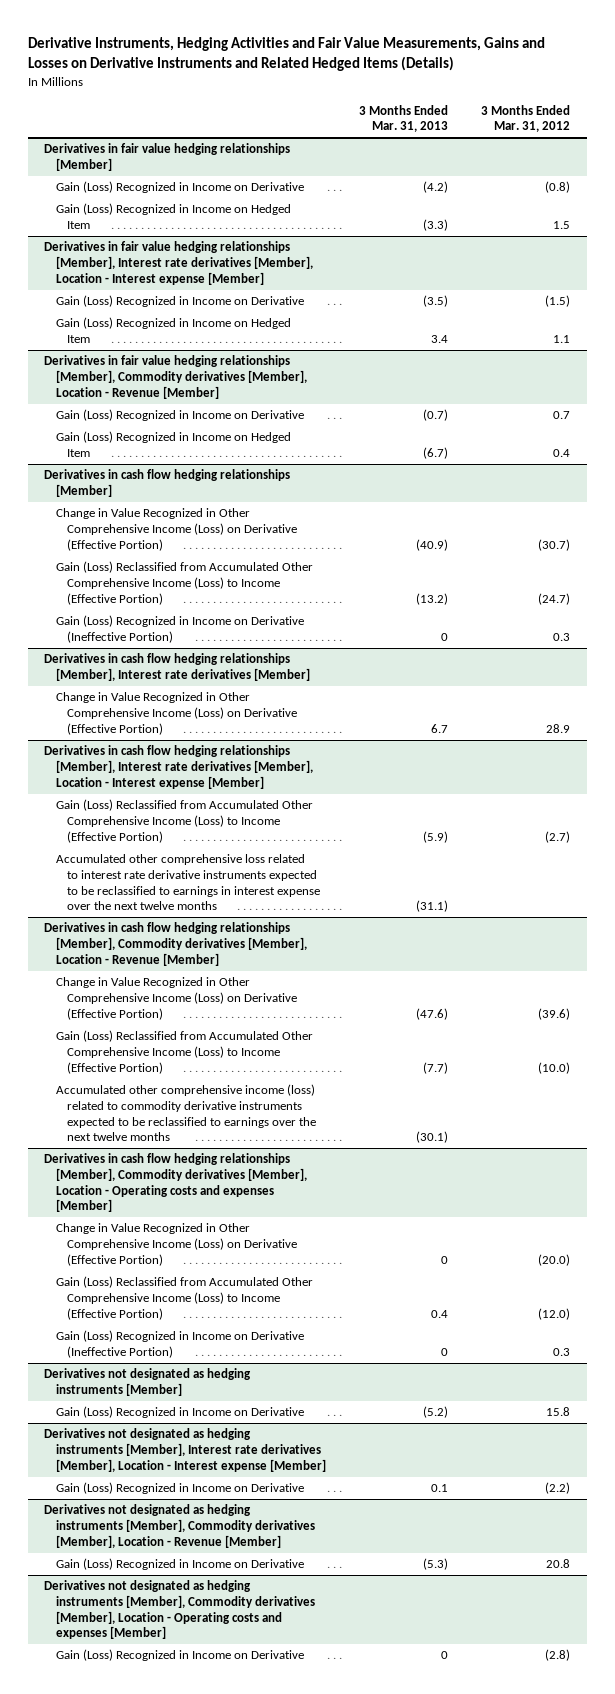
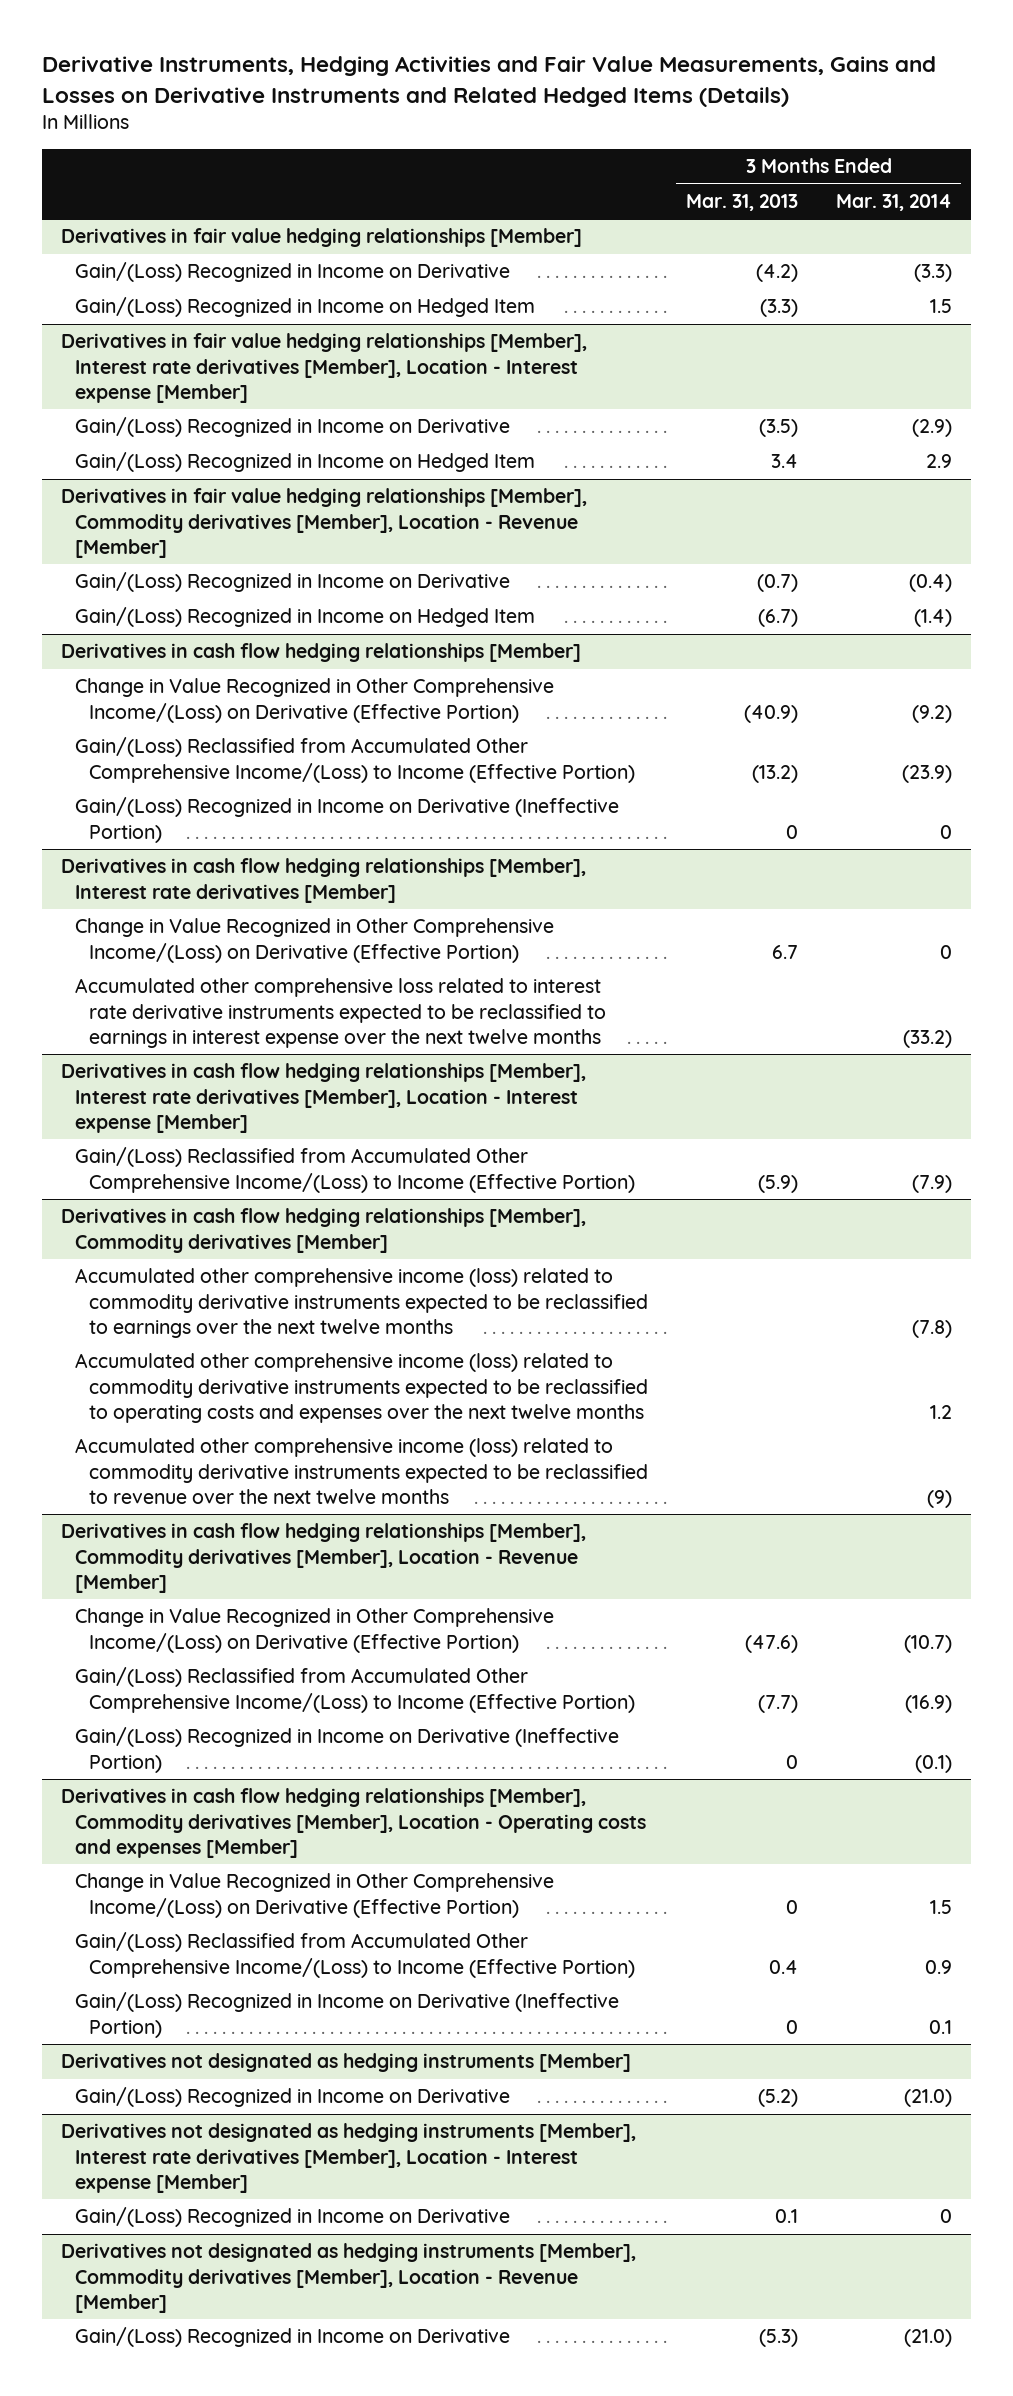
- | 3 Months Ended Mar. 31, 2013 | 3 Months Ended Mar. 31, 2012
+ | 3 Months Ended Mar. 31, 2013 | 3 Months Ended Mar. 31, 2014
@ Derivatives in fair value hedging relationships [Member]
- Gain (Loss) Recognized in Income on Derivative | (4.2) | (0.8)
- Gain (Loss) Recognized in Income on Hedged Item | (3.3) | 1.5
+ Gain/(Loss) Recognized in Income on Derivative | (4.2) | (3.3)
+ Gain/(Loss) Recognized in Income on Hedged Item | (3.3) | 1.5
@ Derivatives in fair value hedging relationships [Member], Interest rate derivatives [Member], Location - Interest expense [Member]
- Gain (Loss) Recognized in Income on Derivative | (3.5) | (1.5)
- Gain (Loss) Recognized in Income on Hedged Item | 3.4 | 1.1
+ Gain/(Loss) Recognized in Income on Derivative | (3.5) | (2.9)
+ Gain/(Loss) Recognized in Income on Hedged Item | 3.4 | 2.9
@ Derivatives in fair value hedging relationships [Member], Commodity derivatives [Member], Location - Revenue [Member]
- Gain (Loss) Recognized in Income on Derivative | (0.7) | 0.7
- Gain (Loss) Recognized in Income on Hedged Item | (6.7) | 0.4
+ Gain/(Loss) Recognized in Income on Derivative | (0.7) | (0.4)
+ Gain/(Loss) Recognized in Income on Hedged Item | (6.7) | (1.4)
@ Derivatives in cash flow hedging relationships [Member]
- Change in Value Recognized in Other Comprehensive Income (Loss) on Derivative (Effective Portion) | (40.9) | (30.7)
- Gain (Loss) Reclassified from Accumulated Other Comprehensive Income (Loss) to Income (Effective Portion) | (13.2) | (24.7)
- Gain (Loss) Recognized in Income on Derivative (Ineffective Portion) | 0 | 0.3
+ Change in Value Recognized in Other Comprehensive Income/(Loss) on Derivative (Effective Portion) | (40.9) | (9.2)
+ Gain/(Loss) Reclassified from Accumulated Other Comprehensive Income/(Loss) to Income (Effective Portion) | (13.2) | (23.9)
+ Gain/(Loss) Recognized in Income on Derivative (Ineffective Portion) | 0 | 0
@ Derivatives in cash flow hedging relationships [Member], Interest rate derivatives [Member]
- Change in Value Recognized in Other Comprehensive Income (Loss) on Derivative (Effective Portion) | 6.7 | 28.9
+ Change in Value Recognized in Other Comprehensive Income/(Loss) on Derivative (Effective Portion) | 6.7 | 0
+ Accumulated other comprehensive loss related to interest rate derivative instruments expected to be reclassified to earnings in interest expense over the next twelve months | | (33.2)
@ Derivatives in cash flow hedging relationships [Member], Interest rate derivatives [Member], Location - Interest expense [Member]
- Gain (Loss) Reclassified from Accumulated Other Comprehensive Income (Loss) to Income (Effective Portion) | (5.9) | (2.7)
- Accumulated other comprehensive loss related to interest rate derivative instruments expected to be reclassified to earnings in interest expense over the next twelve months | (31.1) |
+ Gain/(Loss) Reclassified from Accumulated Other Comprehensive Income/(Loss) to Income (Effective Portion) | (5.9) | (7.9)
+ Derivatives in cash flow hedging relationships [Member], Commodity derivatives [Member]
+ Accumulated other comprehensive income (loss) related to commodity derivative instruments expected to be reclassified to earnings over the next twelve months | | (7.8)
+ Accumulated other comprehensive income (loss) related to commodity derivative instruments expected to be reclassified to operating costs and expenses over the next twelve months | | 1.2
+ Accumulated other comprehensive income (loss) related to commodity derivative instruments expected to be reclassified to revenue over the next twelve months | | (9)
@ Derivatives in cash flow hedging relationships [Member], Commodity derivatives [Member], Location - Revenue [Member]
- Change in Value Recognized in Other Comprehensive Income (Loss) on Derivative (Effective Portion) | (47.6) | (39.6)
- Gain (Loss) Reclassified from Accumulated Other Comprehensive Income (Loss) to Income (Effective Portion) | (7.7) | (10.0)
- Accumulated other comprehensive income (loss) related to commodity derivative instruments expected to be reclassified to earnings over the next twelve months | (30.1) |
+ Change in Value Recognized in Other Comprehensive Income/(Loss) on Derivative (Effective Portion) | (47.6) | (10.7)
+ Gain/(Loss) Reclassified from Accumulated Other Comprehensive Income/(Loss) to Income (Effective Portion) | (7.7) | (16.9)
+ Gain/(Loss) Recognized in Income on Derivative (Ineffective Portion) | 0 | (0.1)
@ Derivatives in cash flow hedging relationships [Member], Commodity derivatives [Member], Location - Operating costs and expenses [Member]
- Change in Value Recognized in Other Comprehensive Income (Loss) on Derivative (Effective Portion) | 0 | (20.0)
- Gain (Loss) Reclassified from Accumulated Other Comprehensive Income (Loss) to Income (Effective Portion) | 0.4 | (12.0)
- Gain (Loss) Recognized in Income on Derivative (Ineffective Portion) | 0 | 0.3
+ Change in Value Recognized in Other Comprehensive Income/(Loss) on Derivative (Effective Portion) | 0 | 1.5
+ Gain/(Loss) Reclassified from Accumulated Other Comprehensive Income/(Loss) to Income (Effective Portion) | 0.4 | 0.9
+ Gain/(Loss) Recognized in Income on Derivative (Ineffective Portion) | 0 | 0.1
@ Derivatives not designated as hedging instruments [Member]
- Gain (Loss) Recognized in Income on Derivative | (5.2) | 15.8
+ Gain/(Loss) Recognized in Income on Derivative | (5.2) | (21.0)
@ Derivatives not designated as hedging instruments [Member], Interest rate derivatives [Member], Location - Interest expense [Member]
- Gain (Loss) Recognized in Income on Derivative | 0.1 | (2.2)
+ Gain/(Loss) Recognized in Income on Derivative | 0.1 | 0
@ Derivatives not designated as hedging instruments [Member], Commodity derivatives [Member], Location - Revenue [Member]
- Gain (Loss) Recognized in Income on Derivative | (5.3) | 20.8
- Derivatives not designated as hedging instruments [Member], Commodity derivatives [Member], Location - Operating costs and expenses [Member]
- Gain (Loss) Recognized in Income on Derivative | 0 | (2.8)
@ Derivatives not designated as hedging instruments [Member], Commodity derivatives [Member], Location - Revenue [Member]
+ Gain/(Loss) Recognized in Income on Derivative | (5.3) | (21.0)

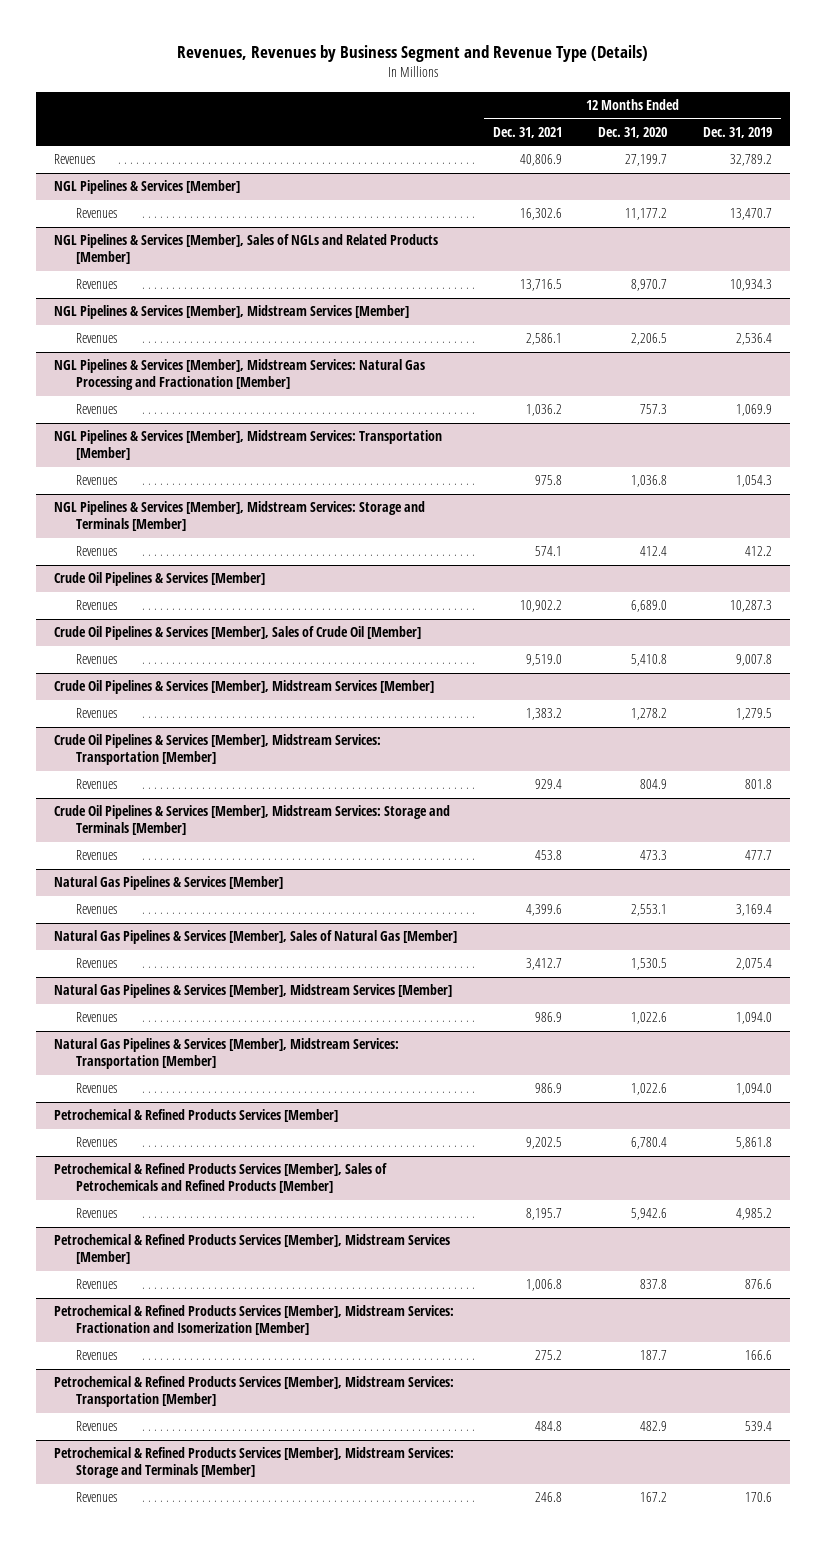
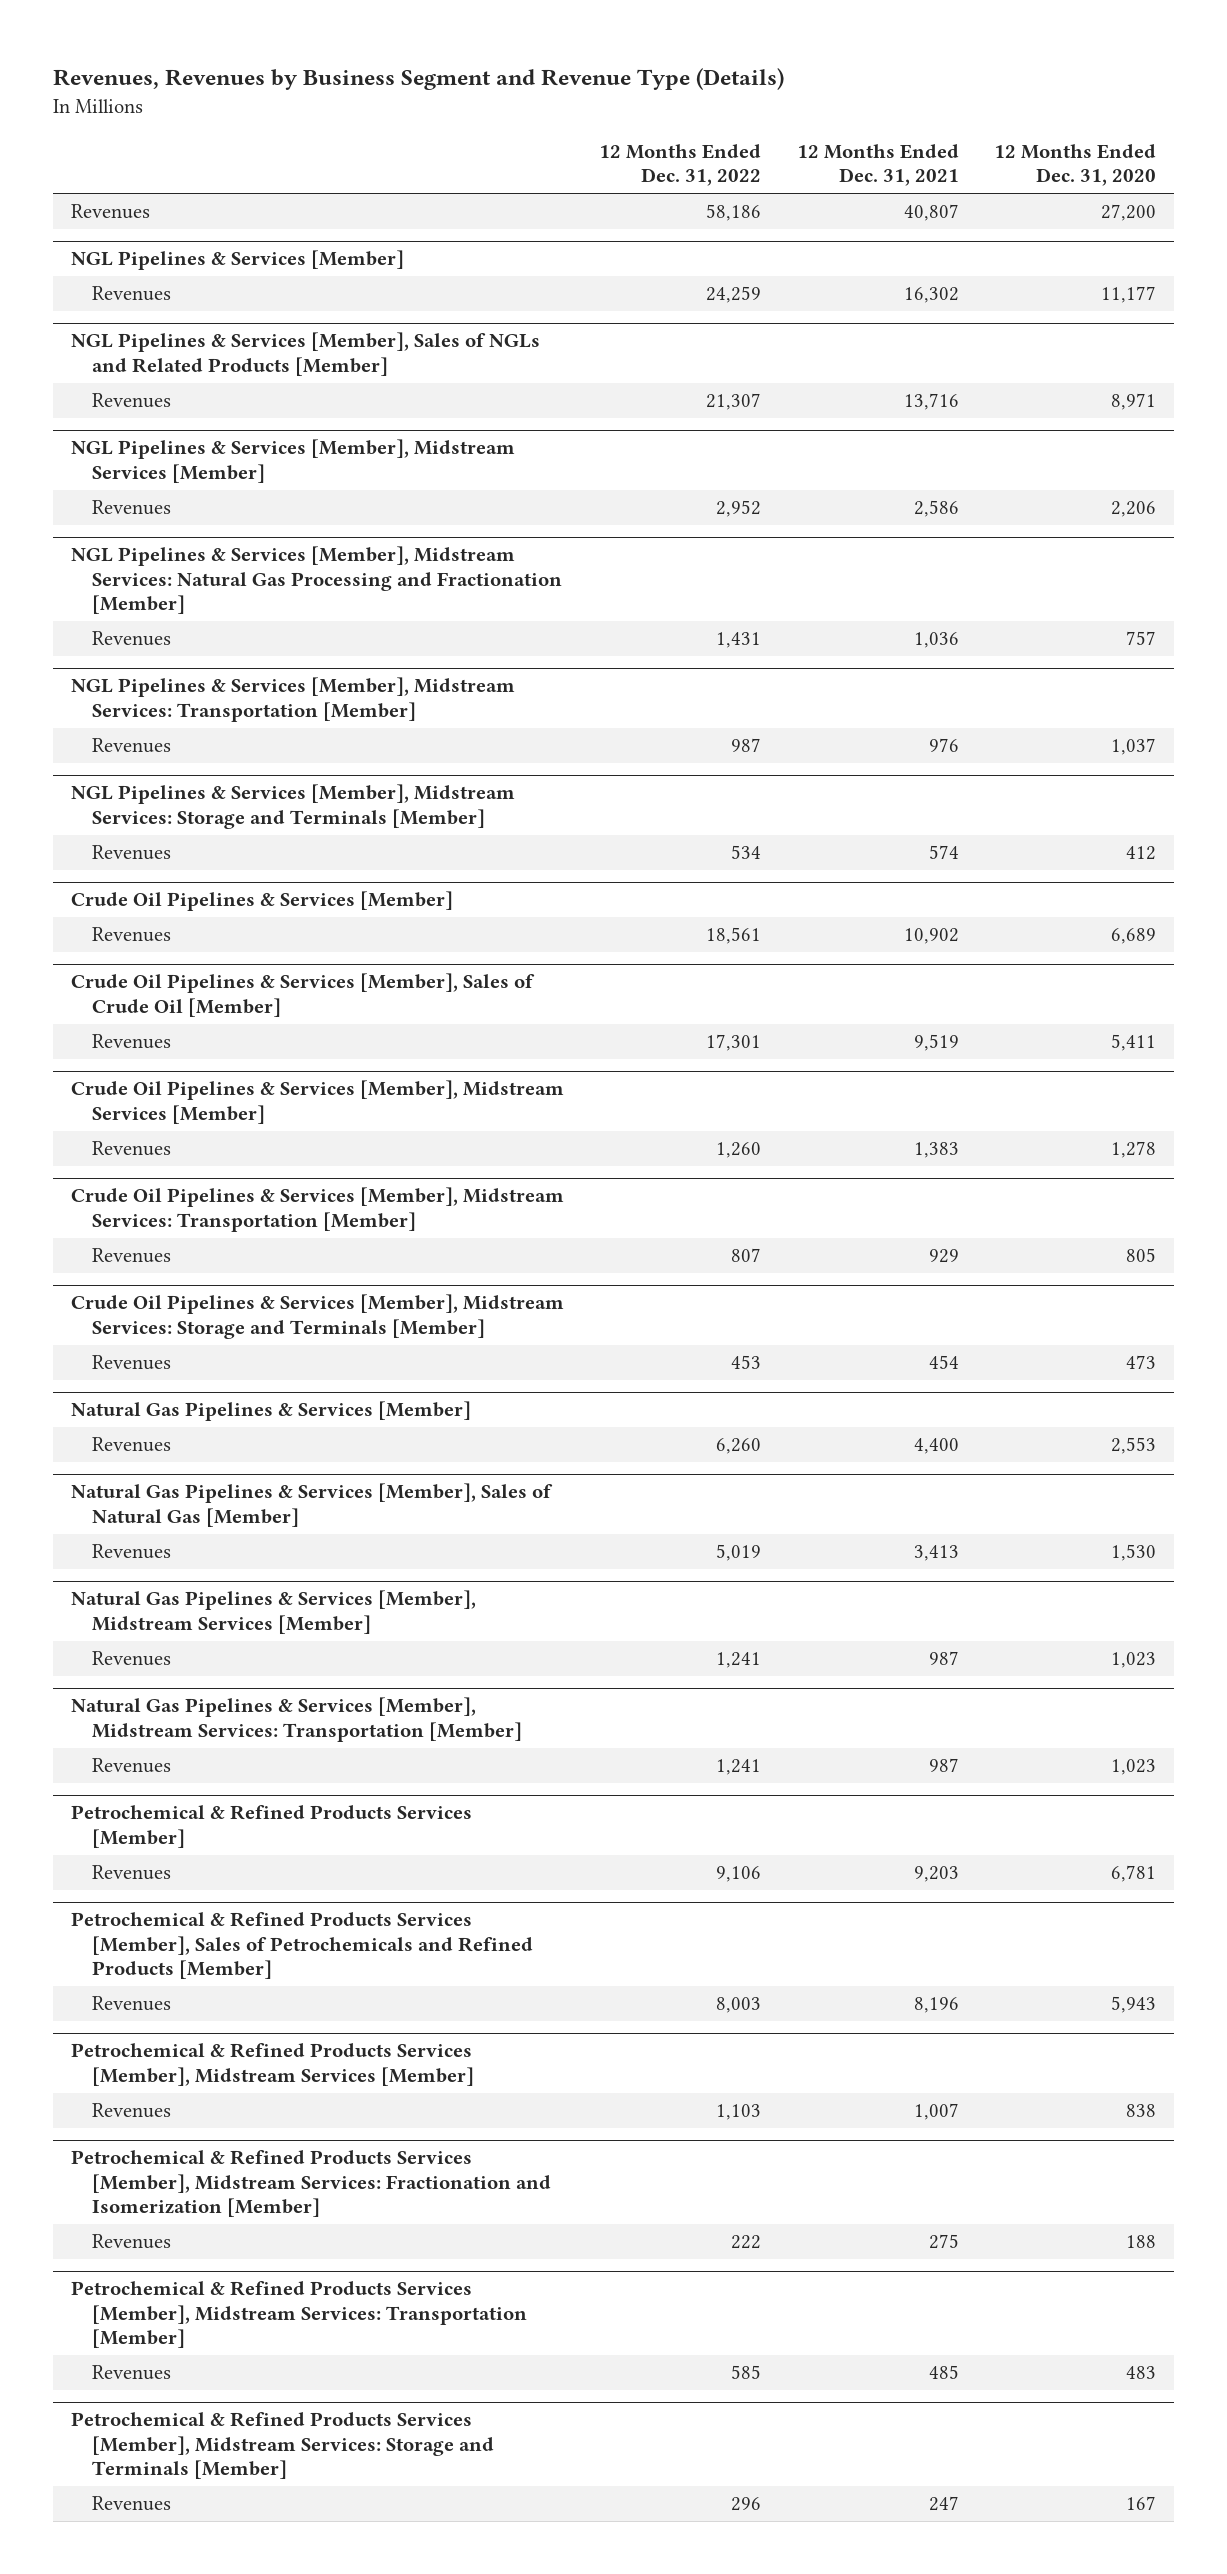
- | 12 Months Ended Dec. 31, 2021 | 12 Months Ended Dec. 31, 2020 | 12 Months Ended Dec. 31, 2019
+ | 12 Months Ended Dec. 31, 2022 | 12 Months Ended Dec. 31, 2021 | 12 Months Ended Dec. 31, 2020
- Revenues | 40,806.9 | 27,199.7 | 32,789.2
+ Revenues | 58,186 | 40,807 | 27,200
@ NGL Pipelines & Services [Member]
- Revenues | 16,302.6 | 11,177.2 | 13,470.7
+ Revenues | 24,259 | 16,302 | 11,177
@ NGL Pipelines & Services [Member], Sales of NGLs and Related Products [Member]
- Revenues | 13,716.5 | 8,970.7 | 10,934.3
+ Revenues | 21,307 | 13,716 | 8,971
@ NGL Pipelines & Services [Member], Midstream Services [Member]
- Revenues | 2,586.1 | 2,206.5 | 2,536.4
+ Revenues | 2,952 | 2,586 | 2,206
@ NGL Pipelines & Services [Member], Midstream Services: Natural Gas Processing and Fractionation [Member]
- Revenues | 1,036.2 | 757.3 | 1,069.9
+ Revenues | 1,431 | 1,036 | 757
@ NGL Pipelines & Services [Member], Midstream Services: Transportation [Member]
- Revenues | 975.8 | 1,036.8 | 1,054.3
+ Revenues | 987 | 976 | 1,037
@ NGL Pipelines & Services [Member], Midstream Services: Storage and Terminals [Member]
- Revenues | 574.1 | 412.4 | 412.2
+ Revenues | 534 | 574 | 412
@ Crude Oil Pipelines & Services [Member]
- Revenues | 10,902.2 | 6,689.0 | 10,287.3
+ Revenues | 18,561 | 10,902 | 6,689
@ Crude Oil Pipelines & Services [Member], Sales of Crude Oil [Member]
- Revenues | 9,519.0 | 5,410.8 | 9,007.8
+ Revenues | 17,301 | 9,519 | 5,411
@ Crude Oil Pipelines & Services [Member], Midstream Services [Member]
- Revenues | 1,383.2 | 1,278.2 | 1,279.5
+ Revenues | 1,260 | 1,383 | 1,278
@ Crude Oil Pipelines & Services [Member], Midstream Services: Transportation [Member]
- Revenues | 929.4 | 804.9 | 801.8
+ Revenues | 807 | 929 | 805
@ Crude Oil Pipelines & Services [Member], Midstream Services: Storage and Terminals [Member]
- Revenues | 453.8 | 473.3 | 477.7
+ Revenues | 453 | 454 | 473
@ Natural Gas Pipelines & Services [Member]
- Revenues | 4,399.6 | 2,553.1 | 3,169.4
+ Revenues | 6,260 | 4,400 | 2,553
@ Natural Gas Pipelines & Services [Member], Sales of Natural Gas [Member]
- Revenues | 3,412.7 | 1,530.5 | 2,075.4
+ Revenues | 5,019 | 3,413 | 1,530
@ Natural Gas Pipelines & Services [Member], Midstream Services [Member]
- Revenues | 986.9 | 1,022.6 | 1,094.0
+ Revenues | 1,241 | 987 | 1,023
@ Natural Gas Pipelines & Services [Member], Midstream Services: Transportation [Member]
- Revenues | 986.9 | 1,022.6 | 1,094.0
+ Revenues | 1,241 | 987 | 1,023
@ Petrochemical & Refined Products Services [Member]
- Revenues | 9,202.5 | 6,780.4 | 5,861.8
+ Revenues | 9,106 | 9,203 | 6,781
@ Petrochemical & Refined Products Services [Member], Sales of Petrochemicals and Refined Products [Member]
- Revenues | 8,195.7 | 5,942.6 | 4,985.2
+ Revenues | 8,003 | 8,196 | 5,943
@ Petrochemical & Refined Products Services [Member], Midstream Services [Member]
- Revenues | 1,006.8 | 837.8 | 876.6
+ Revenues | 1,103 | 1,007 | 838
@ Petrochemical & Refined Products Services [Member], Midstream Services: Fractionation and Isomerization [Member]
- Revenues | 275.2 | 187.7 | 166.6
+ Revenues | 222 | 275 | 188
@ Petrochemical & Refined Products Services [Member], Midstream Services: Transportation [Member]
- Revenues | 484.8 | 482.9 | 539.4
+ Revenues | 585 | 485 | 483
@ Petrochemical & Refined Products Services [Member], Midstream Services: Storage and Terminals [Member]
- Revenues | 246.8 | 167.2 | 170.6
+ Revenues | 296 | 247 | 167

